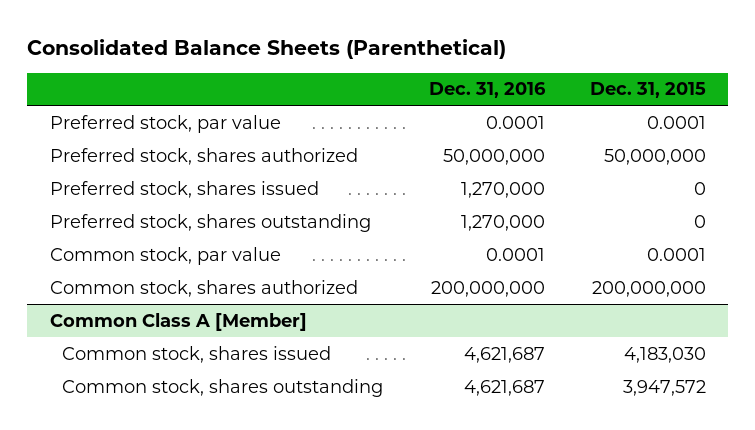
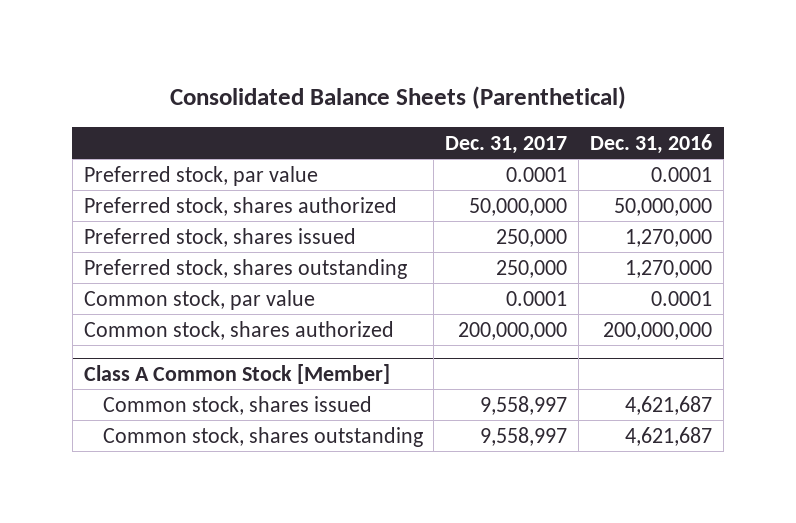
- | Dec. 31, 2016 | Dec. 31, 2015
+ | Dec. 31, 2017 | Dec. 31, 2016
- Common Class A [Member]
+ Class A Common Stock [Member]

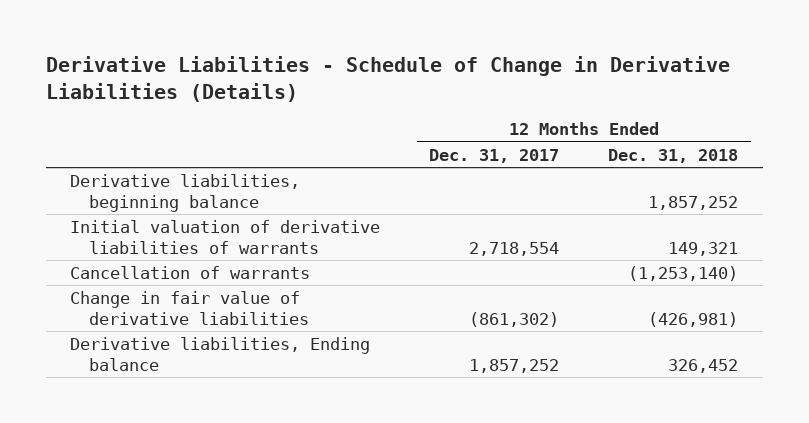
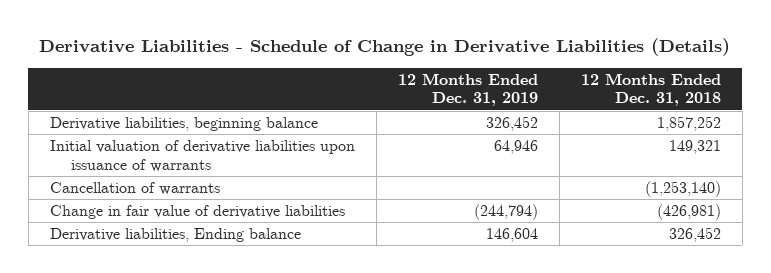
- | 12 Months Ended Dec. 31, 2017 | 12 Months Ended Dec. 31, 2018
+ | 12 Months Ended Dec. 31, 2019 | 12 Months Ended Dec. 31, 2018
- Initial valuation of derivative liabilities of warrants | 2,718,554 | 149,321
+ Initial valuation of derivative liabilities upon issuance of warrants | 64,946 | 149,321

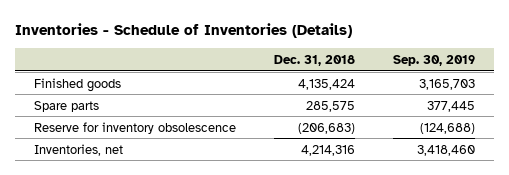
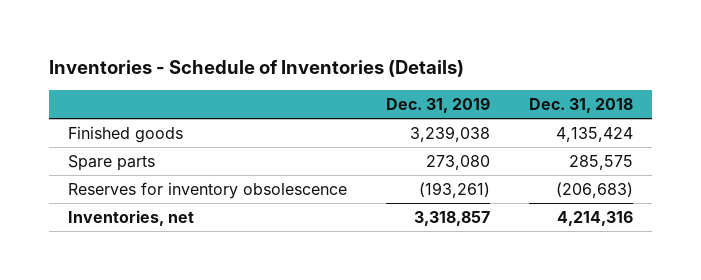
- | Dec. 31, 2018 | Sep. 30, 2019
+ | Dec. 31, 2019 | Dec. 31, 2018
- Reserve for inventory obsolescence | (206,683) | (124,688)
+ Reserves for inventory obsolescence | (193,261) | (206,683)

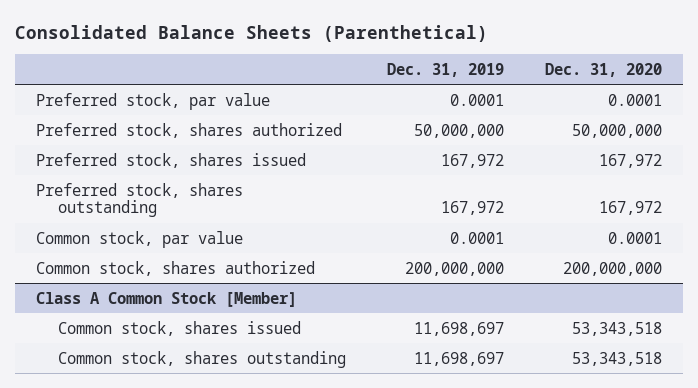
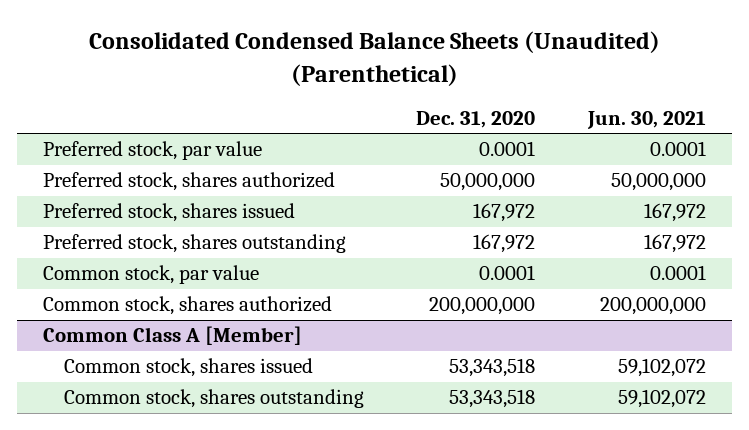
- Consolidated Balance Sheets (Parenthetical)
+ Consolidated Condensed Balance Sheets (Unaudited) (Parenthetical)
- | Dec. 31, 2019 | Dec. 31, 2020
+ | Dec. 31, 2020 | Jun. 30, 2021
- Class A Common Stock [Member]
+ Common Class A [Member]

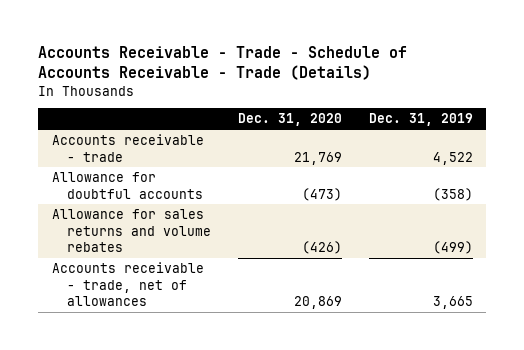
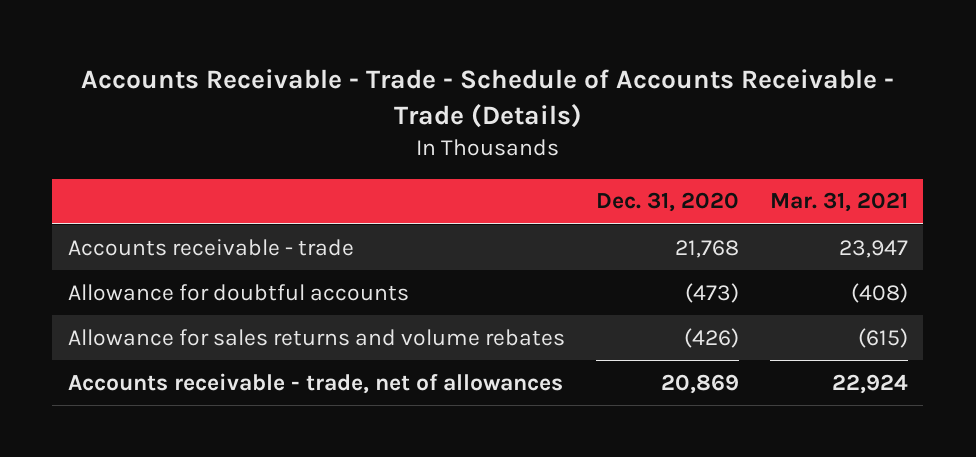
- | Dec. 31, 2020 | Dec. 31, 2019
+ | Dec. 31, 2020 | Mar. 31, 2021
- Accounts receivable - trade | 21,769 | 4,522
+ Accounts receivable - trade | 21,768 | 23,947

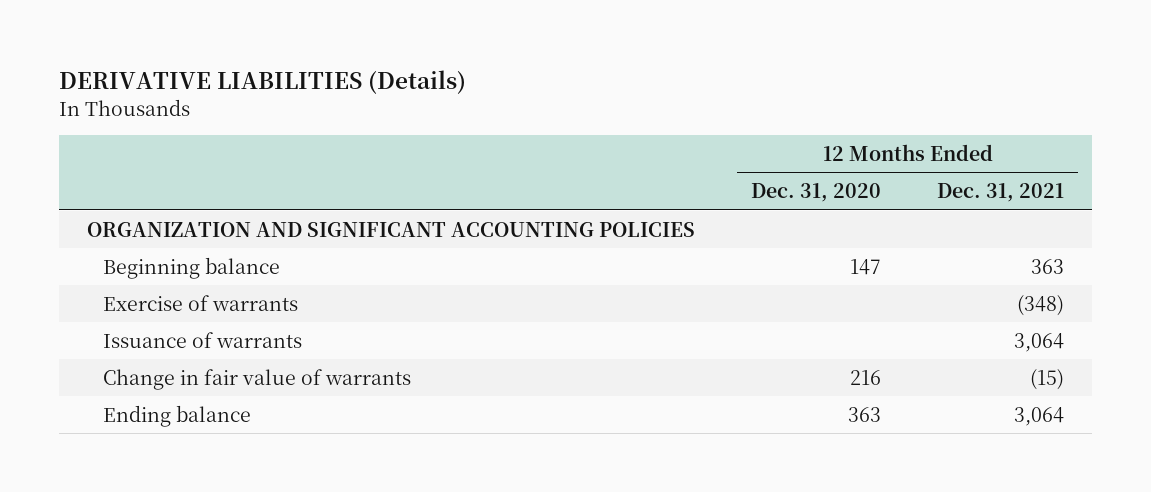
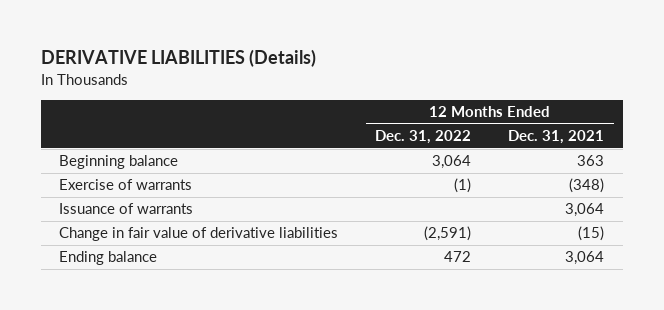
- | 12 Months Ended Dec. 31, 2020 | 12 Months Ended Dec. 31, 2021
+ | 12 Months Ended Dec. 31, 2022 | 12 Months Ended Dec. 31, 2021
- ORGANIZATION AND SIGNIFICANT ACCOUNTING POLICIES
- Change in fair value of warrants | 216 | (15)
+ Change in fair value of derivative liabilities | (2,591) | (15)

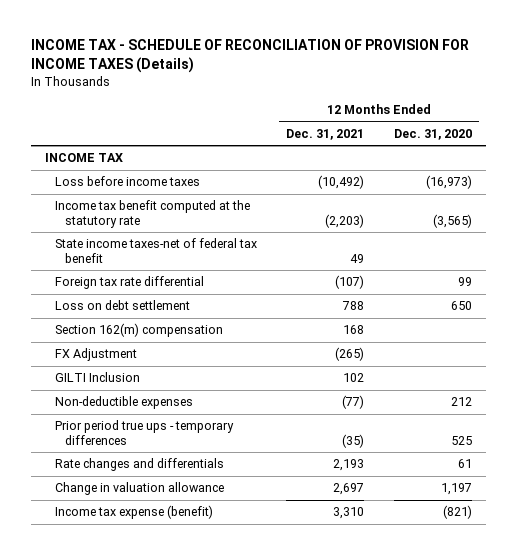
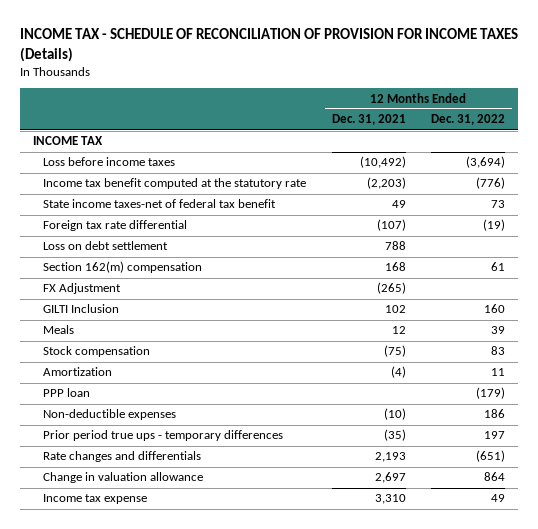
- | 12 Months Ended Dec. 31, 2021 | 12 Months Ended Dec. 31, 2020
+ | 12 Months Ended Dec. 31, 2021 | 12 Months Ended Dec. 31, 2022
- Non-deductible expenses | (77) | 212
+ Meals | 12 | 39
+ Stock compensation | (75) | 83
+ Amortization | (4) | 11
+ PPP loan | | (179)
+ Non-deductible expenses | (10) | 186
- Income tax expense (benefit) | 3,310 | (821)
+ Income tax expense | 3,310 | 49

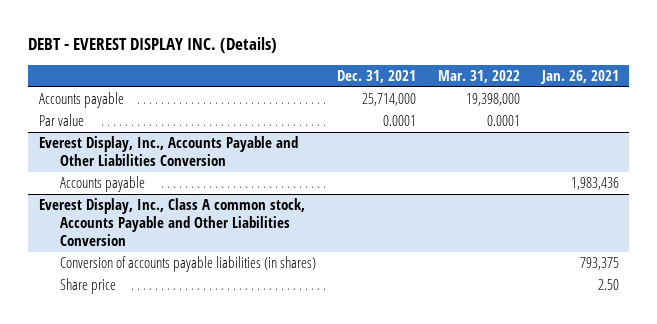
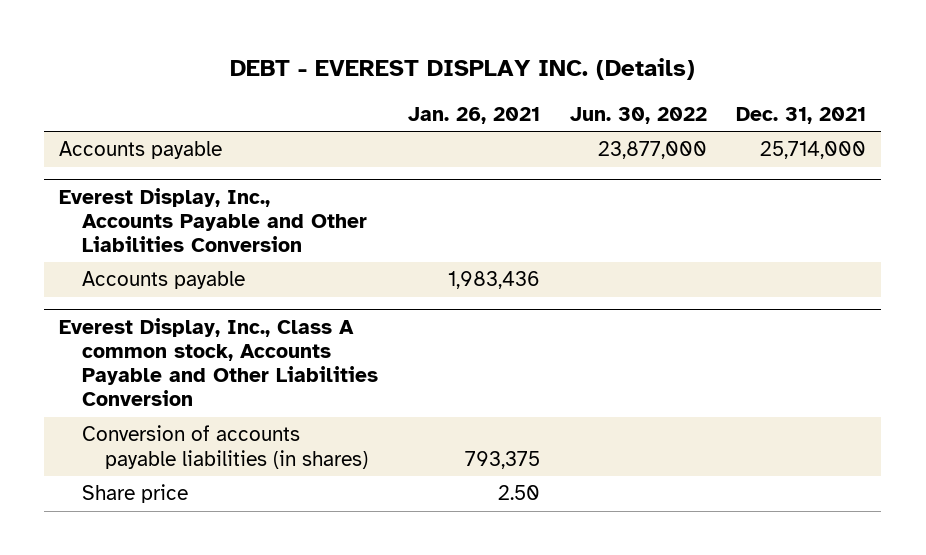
- | Dec. 31, 2021 | Mar. 31, 2022 | Jan. 26, 2021
+ | Jan. 26, 2021 | Jun. 30, 2022 | Dec. 31, 2021
- Par value | 0.0001 | 0.0001 |

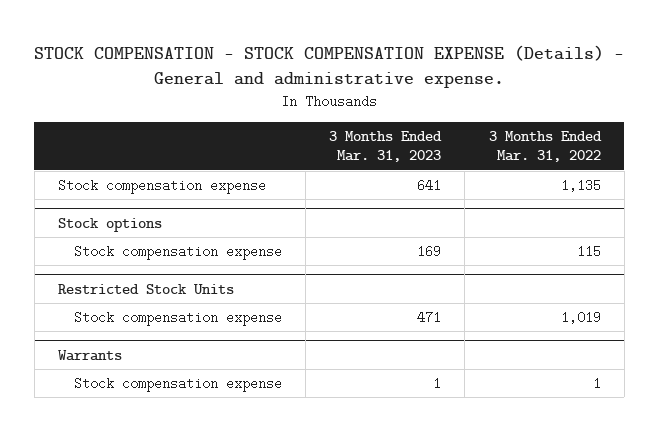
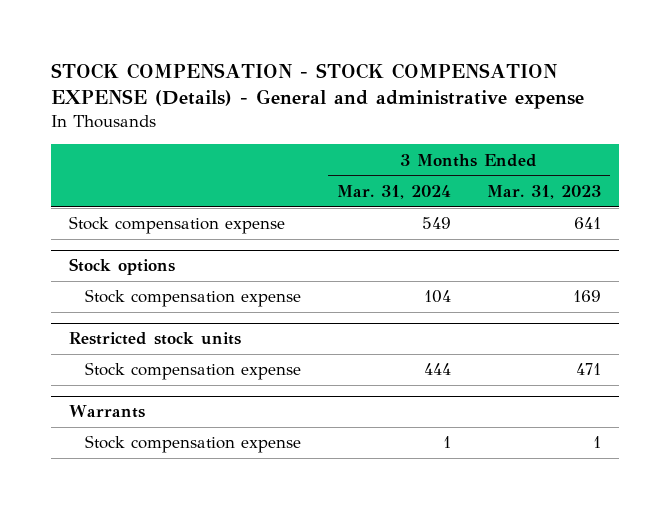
- STOCK COMPENSATION - STOCK COMPENSATION EXPENSE (Details) - General and administrative expense.
+ STOCK COMPENSATION - STOCK COMPENSATION EXPENSE (Details) - General and administrative expense
- | 3 Months Ended Mar. 31, 2023 | 3 Months Ended Mar. 31, 2022
+ | 3 Months Ended Mar. 31, 2024 | 3 Months Ended Mar. 31, 2023
- Restricted Stock Units
+ Restricted stock units

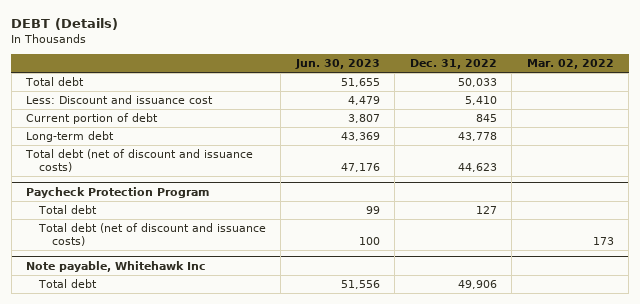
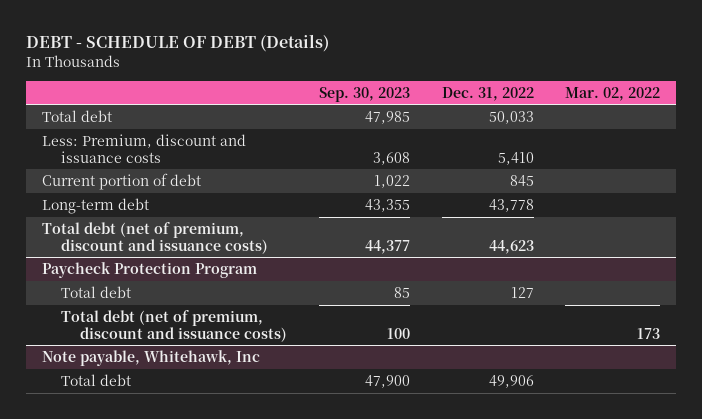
- DEBT (Details)
+ DEBT - SCHEDULE OF DEBT (Details)
- | Jun. 30, 2023 | Dec. 31, 2022 | Mar. 02, 2022
+ | Sep. 30, 2023 | Dec. 31, 2022 | Mar. 02, 2022
- Less: Discount and issuance cost | 4,479 | 5,410 |
+ Less: Premium, discount and issuance costs | 3,608 | 5,410 |
- Total debt (net of discount and issuance costs) | 47,176 | 44,623 |
+ Total debt (net of premium, discount and issuance costs) | 44,377 | 44,623 |
@ Paycheck Protection Program
- Total debt (net of discount and issuance costs) | 100 | | 173
- Note payable, Whitehawk Inc
@ Paycheck Protection Program
+ Total debt (net of premium, discount and issuance costs) | 100 | | 173
+ Note payable, Whitehawk, Inc

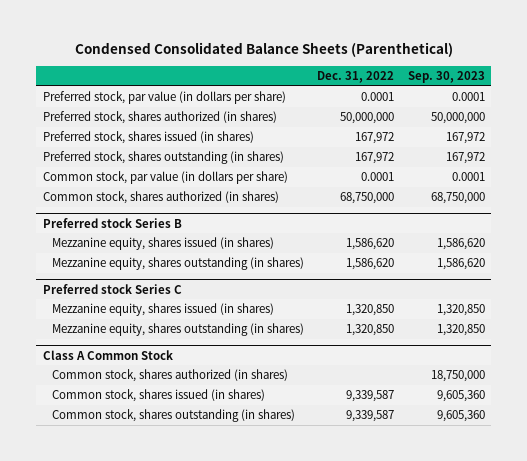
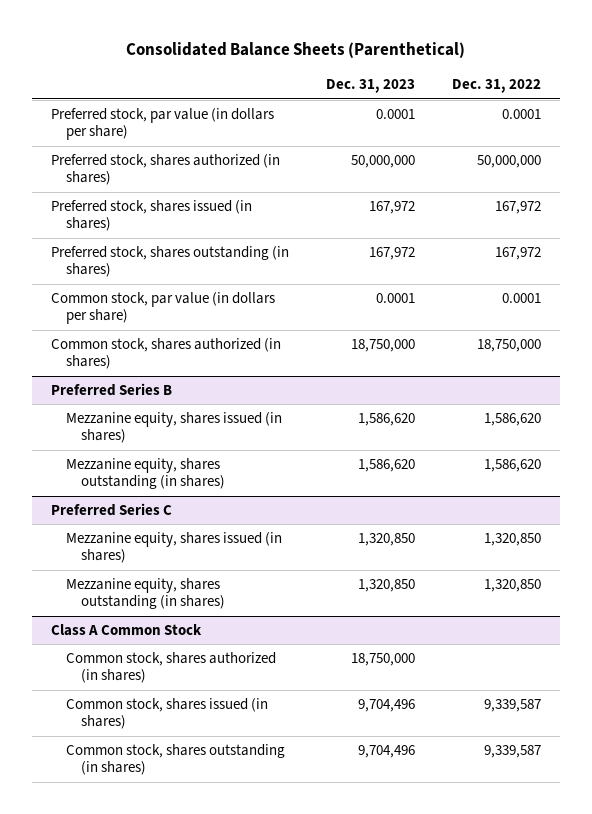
- Condensed Consolidated Balance Sheets (Parenthetical)
+ Consolidated Balance Sheets (Parenthetical)
- | Dec. 31, 2022 | Sep. 30, 2023
+ | Dec. 31, 2023 | Dec. 31, 2022
- Common stock, shares authorized (in shares) | 68,750,000 | 68,750,000
- Preferred stock Series B
+ Common stock, shares authorized (in shares) | 18,750,000 | 18,750,000
+ Preferred Series B
- Preferred stock Series C
+ Preferred Series C

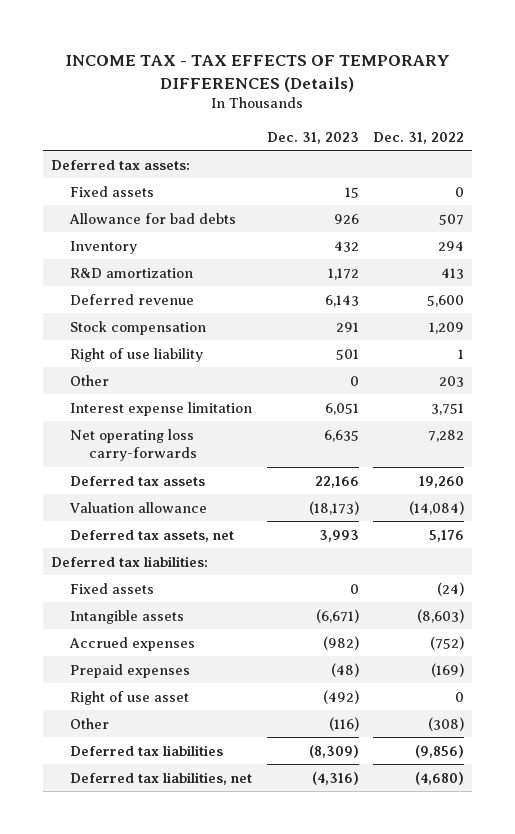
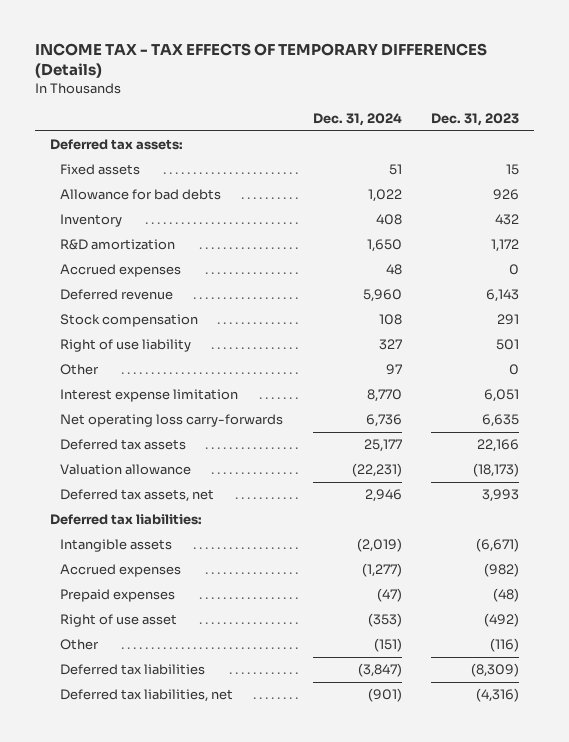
- | Dec. 31, 2023 | Dec. 31, 2022
+ | Dec. 31, 2024 | Dec. 31, 2023
+ Accrued expenses | 48 | 0
- Fixed assets | 0 | (24)

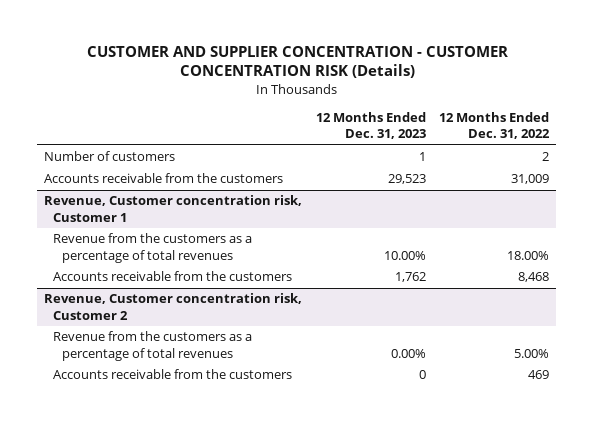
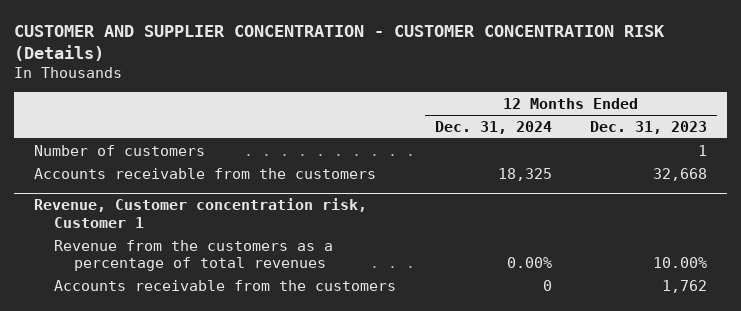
- | 12 Months Ended Dec. 31, 2023 | 12 Months Ended Dec. 31, 2022
+ | 12 Months Ended Dec. 31, 2024 | 12 Months Ended Dec. 31, 2023
- Accounts receivable from the customers | 29,523 | 31,009
+ Accounts receivable from the customers | 18,325 | 32,668
- Revenue, Customer concentration risk, Customer 2
- Revenue from the customers as a percentage of total revenues | 0.00% | 5.00%
- Accounts receivable from the customers | 0 | 469

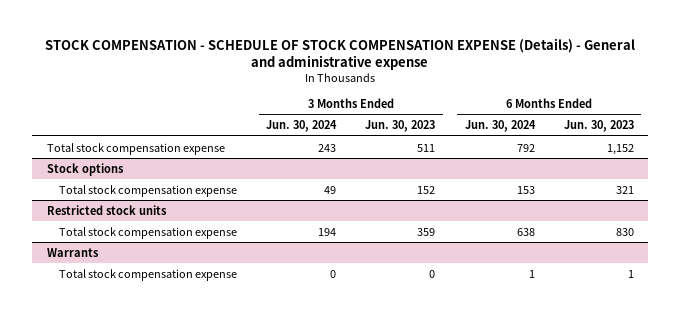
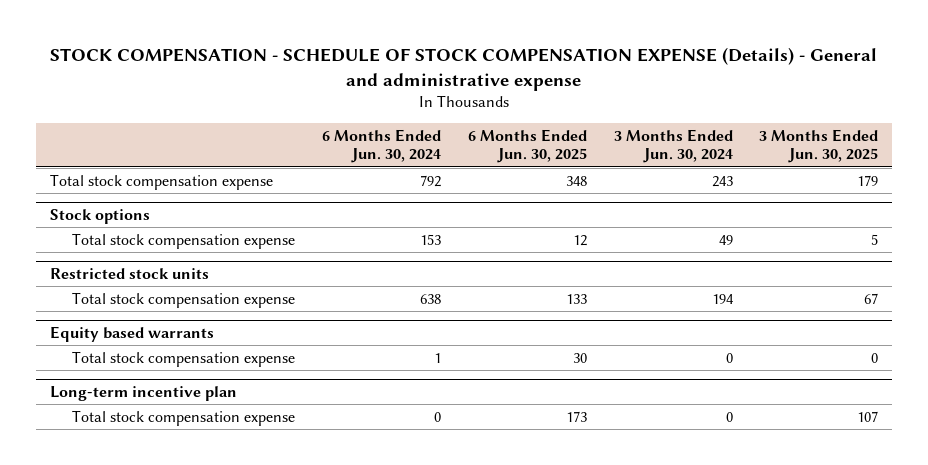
- | 3 Months Ended Jun. 30, 2024 | 3 Months Ended Jun. 30, 2023 | 6 Months Ended Jun. 30, 2024 | 6 Months Ended Jun. 30, 2023
+ | 6 Months Ended Jun. 30, 2024 | 6 Months Ended Jun. 30, 2025 | 3 Months Ended Jun. 30, 2024 | 3 Months Ended Jun. 30, 2025
- Warrants
+ Equity based warrants
+ Long-term incentive plan
+ Total stock compensation expense | 0 | 173 | 0 | 107

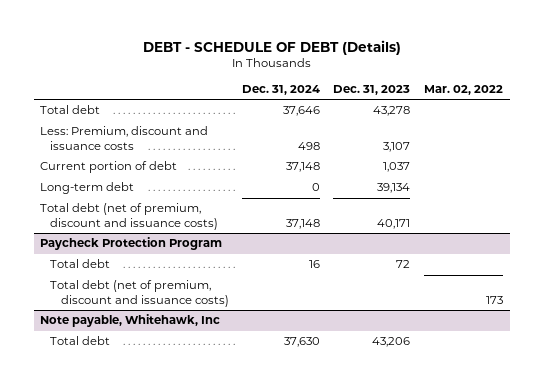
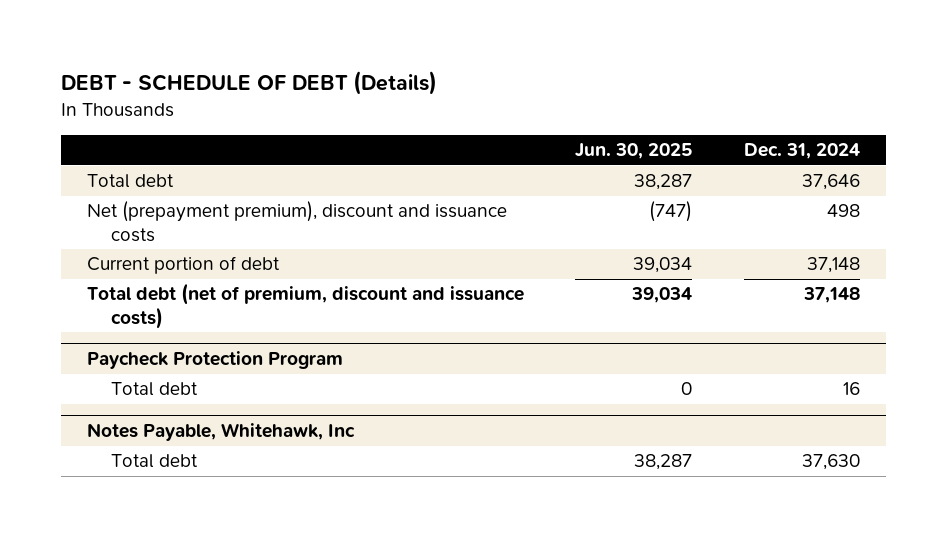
- | Dec. 31, 2024 | Dec. 31, 2023 | Mar. 02, 2022
+ | Jun. 30, 2025 | Dec. 31, 2024
- Less: Premium, discount and issuance costs | 498 | 3,107 |
+ Net (prepayment premium), discount and issuance costs | (747) | 498
- Long-term debt | 0 | 39,134 |
@ Paycheck Protection Program
- Total debt (net of premium, discount and issuance costs) | | | 173
- Note payable, Whitehawk, Inc
+ Notes Payable, Whitehawk, Inc

